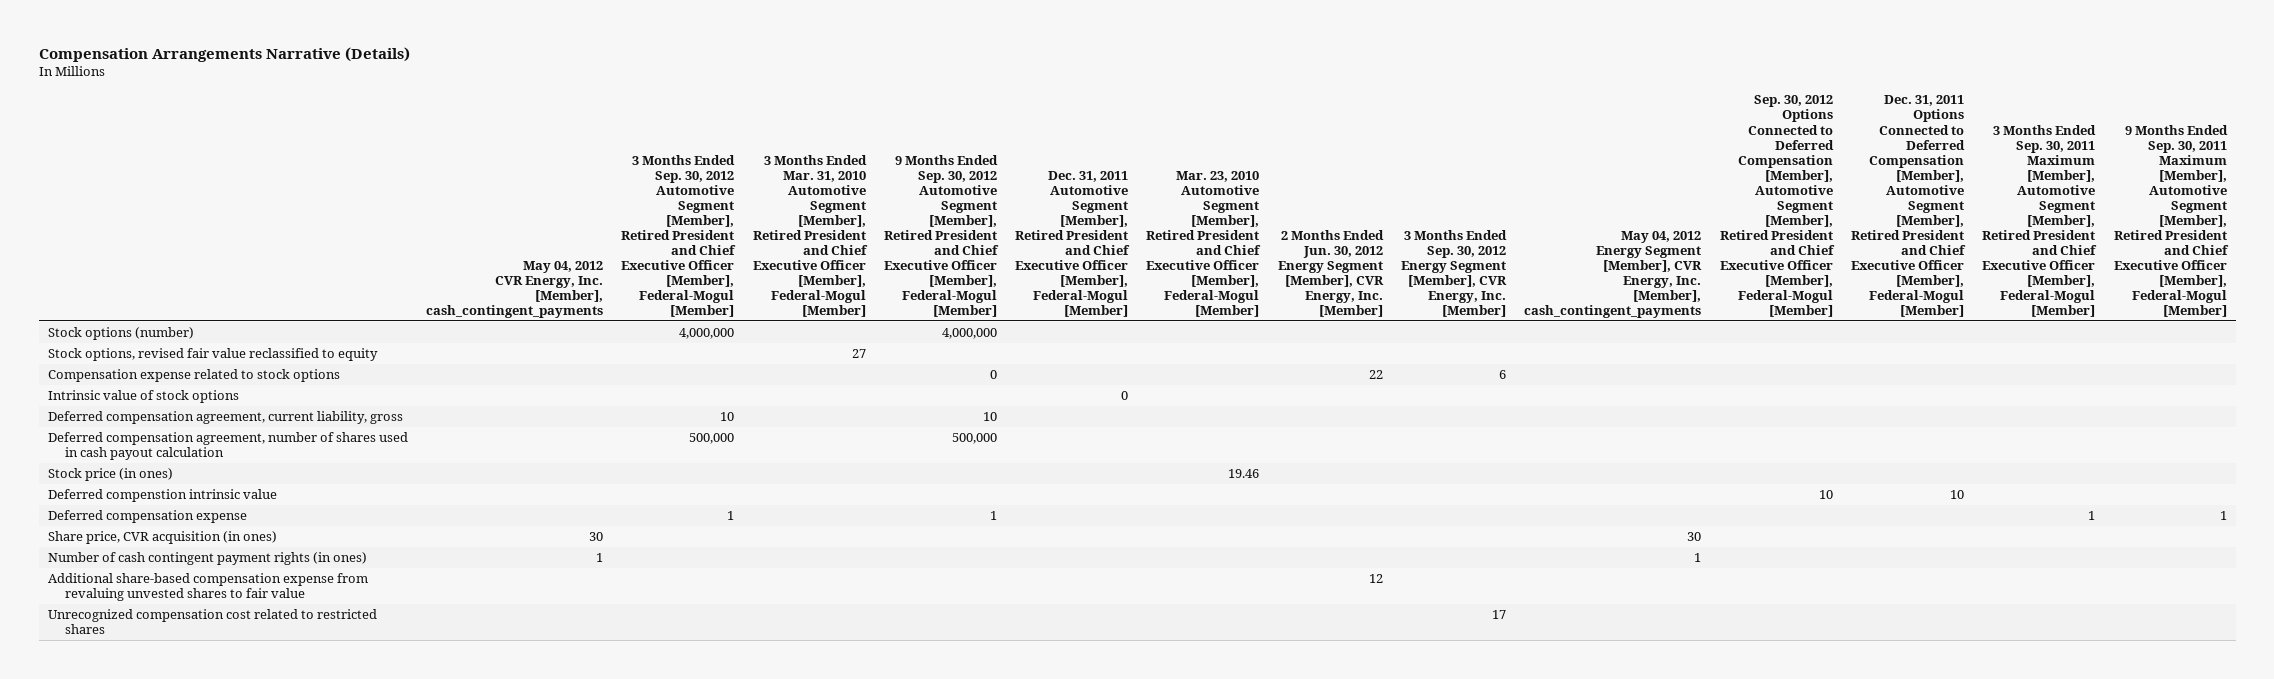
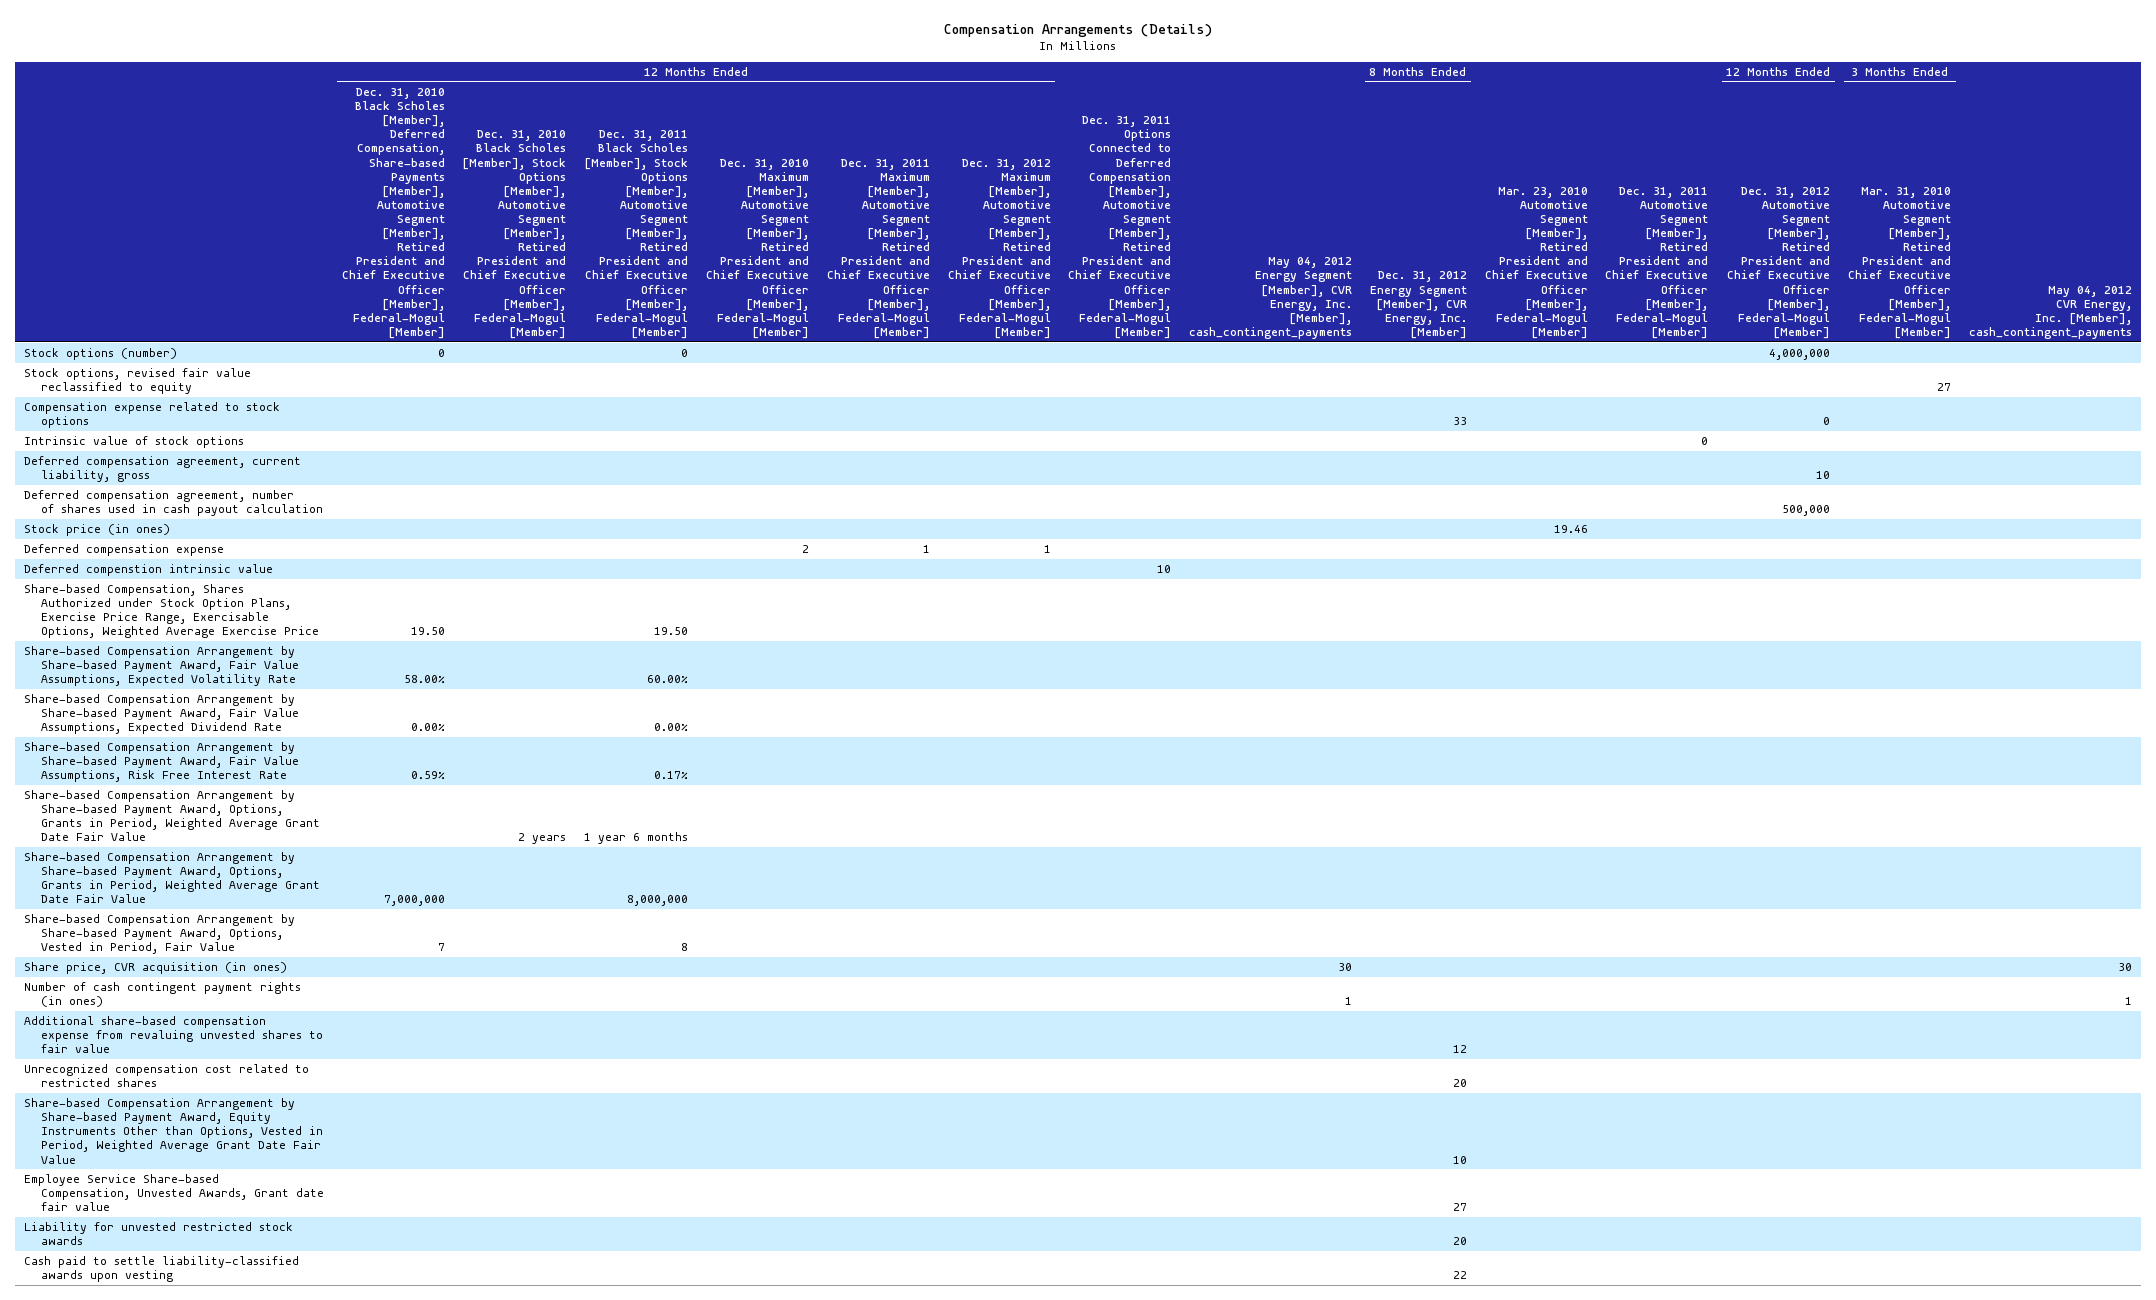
- Compensation Arrangements Narrative (Details)
+ Compensation Arrangements (Details)
- | May 04, 2012 CVR Energy, Inc. [Member], cash_contingent_payments | 3 Months Ended Sep. 30, 2012 Automotive Segment [Member], Retired President and Chief Executive Officer [Member], Federal-Mogul [Member] | 3 Months Ended Mar. 31, 2010 Automotive Segment [Member], Retired President and Chief Executive Officer [Member], Federal-Mogul [Member] | 9 Months Ended Sep. 30, 2012 Automotive Segment [Member], Retired President and Chief Executive Officer [Member], Federal-Mogul [Member] | Dec. 31, 2011 Automotive Segment [Member], Retired President and Chief Executive Officer [Member], Federal-Mogul [Member] | Mar. 23, 2010 Automotive Segment [Member], Retired President and Chief Executive Officer [Member], Federal-Mogul [Member] | 2 Months Ended Jun. 30, 2012 Energy Segment [Member], CVR Energy, Inc. [Member] | 3 Months Ended Sep. 30, 2012 Energy Segment [Member], CVR Energy, Inc. [Member] | May 04, 2012 Energy Segment [Member], CVR Energy, Inc. [Member], cash_contingent_payments | Sep. 30, 2012 Options Connected to Deferred Compensation [Member], Automotive Segment [Member], Retired President and Chief Executive Officer [Member], Federal-Mogul [Member] | Dec. 31, 2011 Options Connected to Deferred Compensation [Member], Automotive Segment [Member], Retired President and Chief Executive Officer [Member], Federal-Mogul [Member] | 3 Months Ended Sep. 30, 2011 Maximum [Member], Automotive Segment [Member], Retired President and Chief Executive Officer [Member], Federal-Mogul [Member] | 9 Months Ended Sep. 30, 2011 Maximum [Member], Automotive Segment [Member], Retired President and Chief Executive Officer [Member], Federal-Mogul [Member]
+ | 12 Months Ended Dec. 31, 2010 Black Scholes [Member], Deferred Compensation, Share-based Payments [Member], Automotive Segment [Member], Retired President and Chief Executive Officer [Member], Federal-Mogul [Member] | 12 Months Ended Dec. 31, 2010 Black Scholes [Member], Stock Options [Member], Automotive Segment [Member], Retired President and Chief Executive Officer [Member], Federal-Mogul [Member] | 12 Months Ended Dec. 31, 2011 Black Scholes [Member], Stock Options [Member], Automotive Segment [Member], Retired President and Chief Executive Officer [Member], Federal-Mogul [Member] | 12 Months Ended Dec. 31, 2010 Maximum [Member], Automotive Segment [Member], Retired President and Chief Executive Officer [Member], Federal-Mogul [Member] | 12 Months Ended Dec. 31, 2011 Maximum [Member], Automotive Segment [Member], Retired President and Chief Executive Officer [Member], Federal-Mogul [Member] | 12 Months Ended Dec. 31, 2012 Maximum [Member], Automotive Segment [Member], Retired President and Chief Executive Officer [Member], Federal-Mogul [Member] | Dec. 31, 2011 Options Connected to Deferred Compensation [Member], Automotive Segment [Member], Retired President and Chief Executive Officer [Member], Federal-Mogul [Member] | May 04, 2012 Energy Segment [Member], CVR Energy, Inc. [Member], cash_contingent_payments | 8 Months Ended Dec. 31, 2012 Energy Segment [Member], CVR Energy, Inc. [Member] | Mar. 23, 2010 Automotive Segment [Member], Retired President and Chief Executive Officer [Member], Federal-Mogul [Member] | Dec. 31, 2011 Automotive Segment [Member], Retired President and Chief Executive Officer [Member], Federal-Mogul [Member] | 12 Months Ended Dec. 31, 2012 Automotive Segment [Member], Retired President and Chief Executive Officer [Member], Federal-Mogul [Member] | 3 Months Ended Mar. 31, 2010 Automotive Segment [Member], Retired President and Chief Executive Officer [Member], Federal-Mogul [Member] | May 04, 2012 CVR Energy, Inc. [Member], cash_contingent_payments
moved down: Deferred compenstion intrinsic value | | | | | | | 10 | | | | | | |
+ Share-based Compensation, Shares Authorized under Stock Option Plans, Exercise Price Range, Exercisable Options, Weighted Average Exercise Price | 19.50 | | 19.50 | | | | | | | | | | |
+ Share-based Compensation Arrangement by Share-based Payment Award, Fair Value Assumptions, Expected Volatility Rate | 58.00% | | 60.00% | | | | | | | | | | |
+ Share-based Compensation Arrangement by Share-based Payment Award, Fair Value Assumptions, Expected Dividend Rate | 0.00% | | 0.00% | | | | | | | | | | |
+ Share-based Compensation Arrangement by Share-based Payment Award, Fair Value Assumptions, Risk Free Interest Rate | 0.59% | | 0.17% | | | | | | | | | | |
+ Share-based Compensation Arrangement by Share-based Payment Award, Options, Grants in Period, Weighted Average Grant Date Fair Value | | 2 years | 1 year 6 months | | | | | | | | | | |
+ Share-based Compensation Arrangement by Share-based Payment Award, Options, Grants in Period, Weighted Average Grant Date Fair Value | 7,000,000 | | 8,000,000 | | | | | | | | | | |
+ Share-based Compensation Arrangement by Share-based Payment Award, Options, Vested in Period, Fair Value | 7 | | 8 | | | | | | | | | | |
+ Share-based Compensation Arrangement by Share-based Payment Award, Equity Instruments Other than Options, Vested in Period, Weighted Average Grant Date Fair Value | | | | | | | | | 10 | | | | |
+ Employee Service Share-based Compensation, Unvested Awards, Grant date fair value | | | | | | | | | 27 | | | | |
+ Liability for unvested restricted stock awards | | | | | | | | | 20 | | | | |
+ Cash paid to settle liability-classified awards upon vesting | | | | | | | | | 22 | | | | |

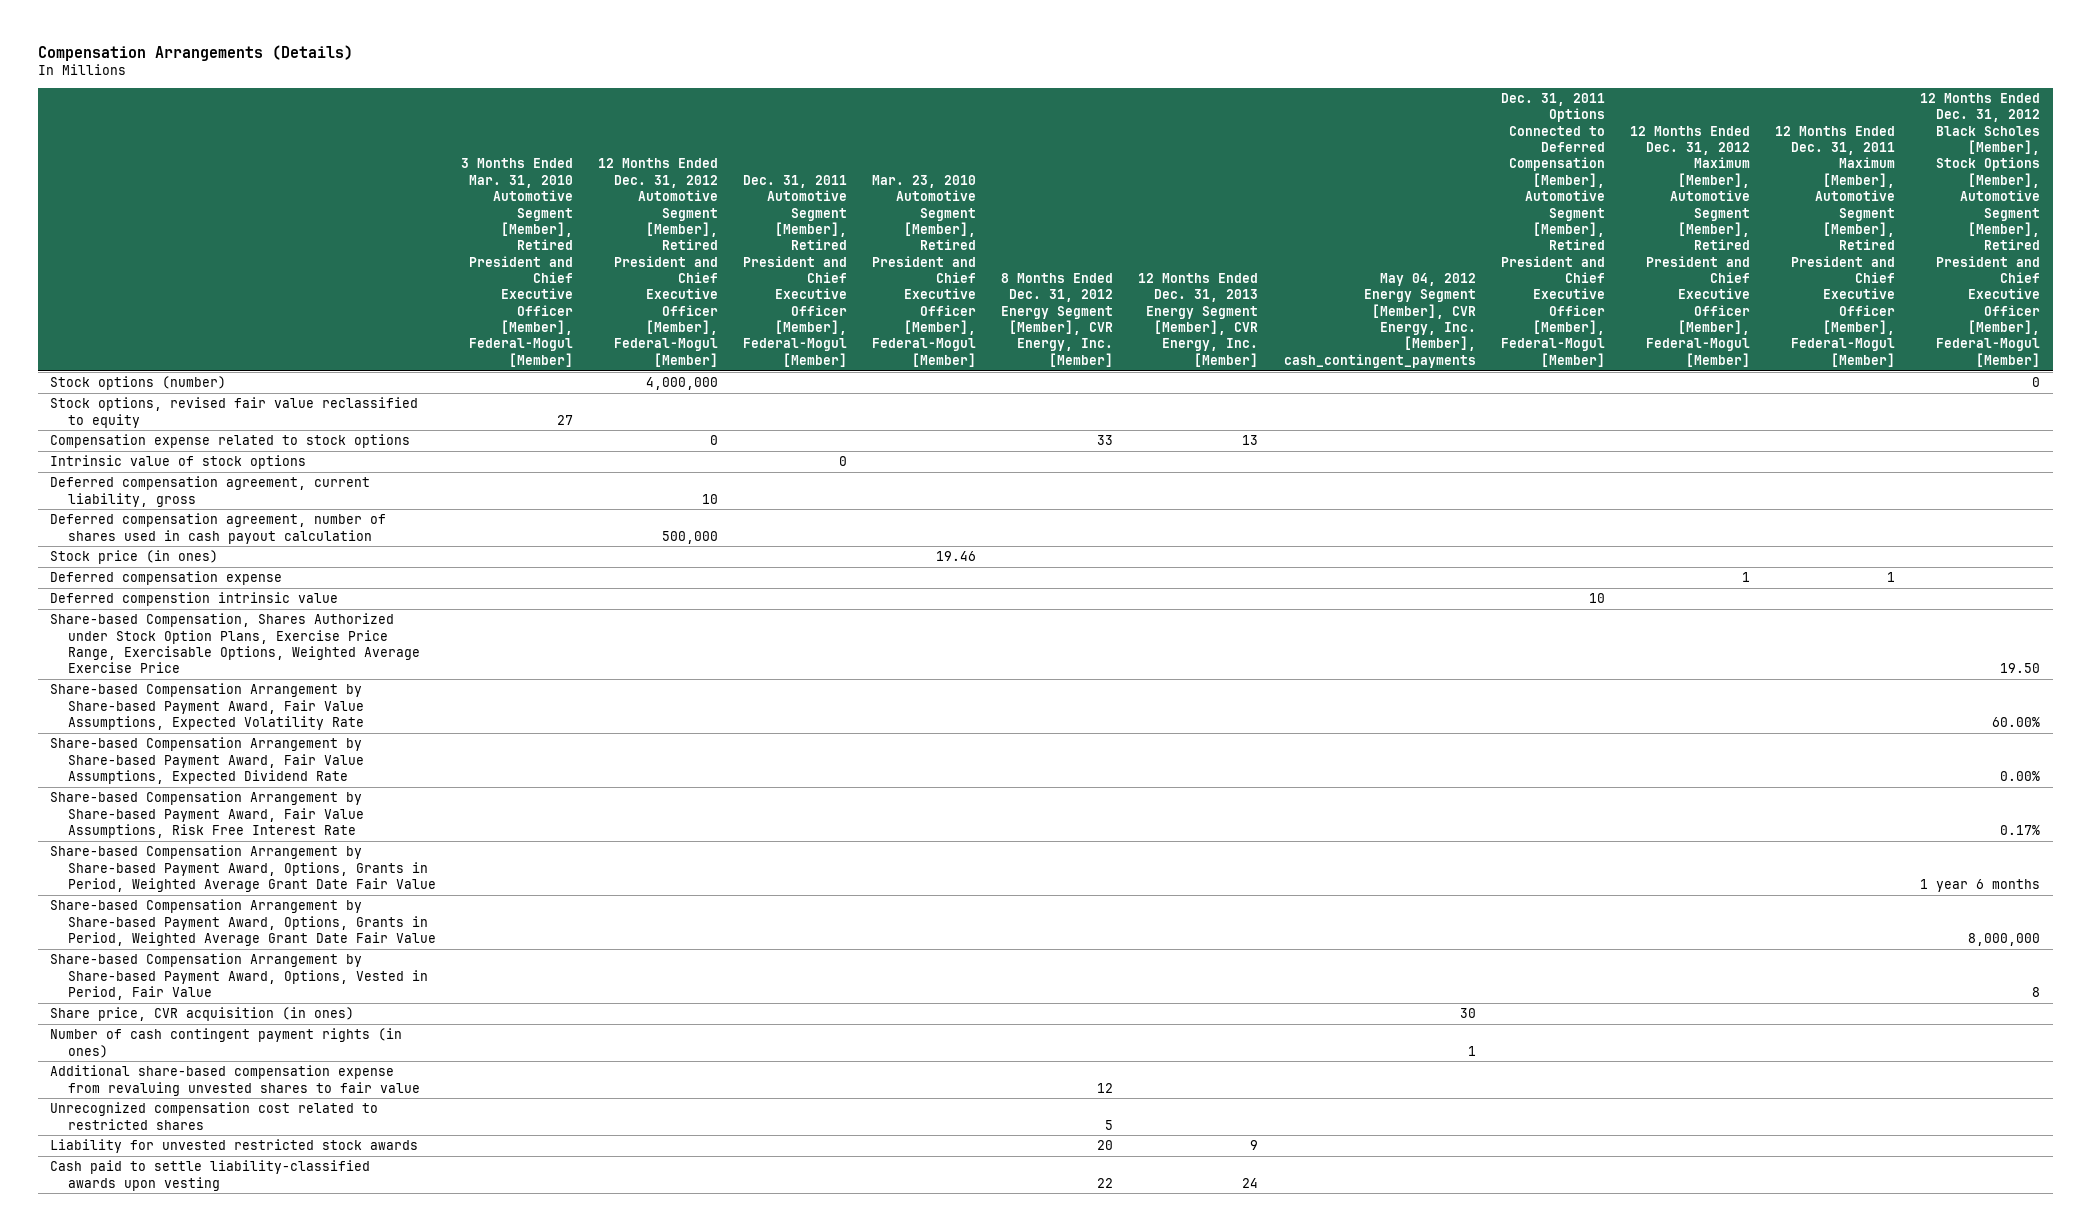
- | 12 Months Ended Dec. 31, 2010 Black Scholes [Member], Deferred Compensation, Share-based Payments [Member], Automotive Segment [Member], Retired President and Chief Executive Officer [Member], Federal-Mogul [Member] | 12 Months Ended Dec. 31, 2010 Black Scholes [Member], Stock Options [Member], Automotive Segment [Member], Retired President and Chief Executive Officer [Member], Federal-Mogul [Member] | 12 Months Ended Dec. 31, 2011 Black Scholes [Member], Stock Options [Member], Automotive Segment [Member], Retired President and Chief Executive Officer [Member], Federal-Mogul [Member] | 12 Months Ended Dec. 31, 2010 Maximum [Member], Automotive Segment [Member], Retired President and Chief Executive Officer [Member], Federal-Mogul [Member] | 12 Months Ended Dec. 31, 2011 Maximum [Member], Automotive Segment [Member], Retired President and Chief Executive Officer [Member], Federal-Mogul [Member] | 12 Months Ended Dec. 31, 2012 Maximum [Member], Automotive Segment [Member], Retired President and Chief Executive Officer [Member], Federal-Mogul [Member] | Dec. 31, 2011 Options Connected to Deferred Compensation [Member], Automotive Segment [Member], Retired President and Chief Executive Officer [Member], Federal-Mogul [Member] | May 04, 2012 Energy Segment [Member], CVR Energy, Inc. [Member], cash_contingent_payments | 8 Months Ended Dec. 31, 2012 Energy Segment [Member], CVR Energy, Inc. [Member] | Mar. 23, 2010 Automotive Segment [Member], Retired President and Chief Executive Officer [Member], Federal-Mogul [Member] | Dec. 31, 2011 Automotive Segment [Member], Retired President and Chief Executive Officer [Member], Federal-Mogul [Member] | 12 Months Ended Dec. 31, 2012 Automotive Segment [Member], Retired President and Chief Executive Officer [Member], Federal-Mogul [Member] | 3 Months Ended Mar. 31, 2010 Automotive Segment [Member], Retired President and Chief Executive Officer [Member], Federal-Mogul [Member] | May 04, 2012 CVR Energy, Inc. [Member], cash_contingent_payments
+ | 3 Months Ended Mar. 31, 2010 Automotive Segment [Member], Retired President and Chief Executive Officer [Member], Federal-Mogul [Member] | 12 Months Ended Dec. 31, 2012 Automotive Segment [Member], Retired President and Chief Executive Officer [Member], Federal-Mogul [Member] | Dec. 31, 2011 Automotive Segment [Member], Retired President and Chief Executive Officer [Member], Federal-Mogul [Member] | Mar. 23, 2010 Automotive Segment [Member], Retired President and Chief Executive Officer [Member], Federal-Mogul [Member] | 8 Months Ended Dec. 31, 2012 Energy Segment [Member], CVR Energy, Inc. [Member] | 12 Months Ended Dec. 31, 2013 Energy Segment [Member], CVR Energy, Inc. [Member] | May 04, 2012 Energy Segment [Member], CVR Energy, Inc. [Member], cash_contingent_payments | Dec. 31, 2011 Options Connected to Deferred Compensation [Member], Automotive Segment [Member], Retired President and Chief Executive Officer [Member], Federal-Mogul [Member] | 12 Months Ended Dec. 31, 2012 Maximum [Member], Automotive Segment [Member], Retired President and Chief Executive Officer [Member], Federal-Mogul [Member] | 12 Months Ended Dec. 31, 2011 Maximum [Member], Automotive Segment [Member], Retired President and Chief Executive Officer [Member], Federal-Mogul [Member] | 12 Months Ended Dec. 31, 2012 Black Scholes [Member], Stock Options [Member], Automotive Segment [Member], Retired President and Chief Executive Officer [Member], Federal-Mogul [Member]
- Unrecognized compensation cost related to restricted shares | | | | | | | | | 20 | | | | |
- Share-based Compensation Arrangement by Share-based Payment Award, Equity Instruments Other than Options, Vested in Period, Weighted Average Grant Date Fair Value | | | | | | | | | 10 | | | | |
- Employee Service Share-based Compensation, Unvested Awards, Grant date fair value | | | | | | | | | 27 | | | | |
+ Unrecognized compensation cost related to restricted shares | | | | | 5 | | | | | |

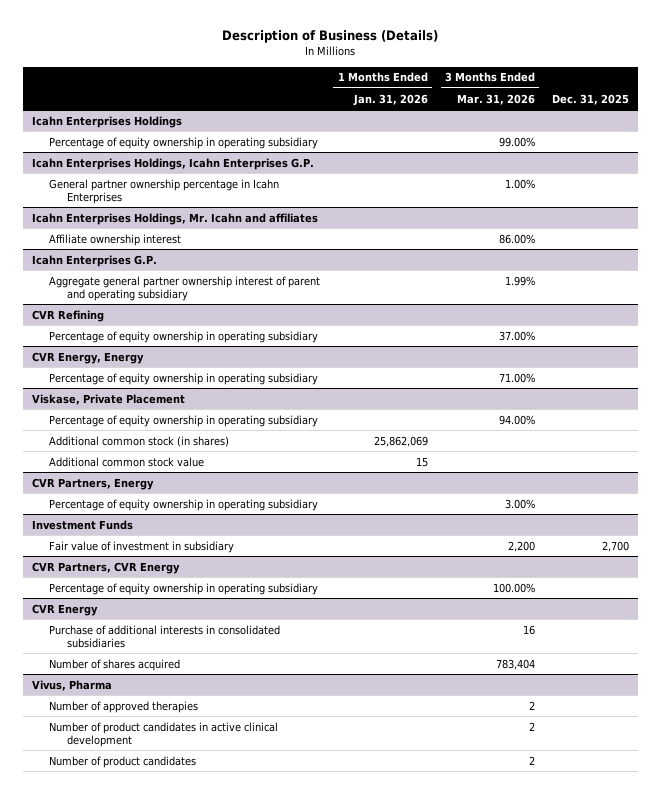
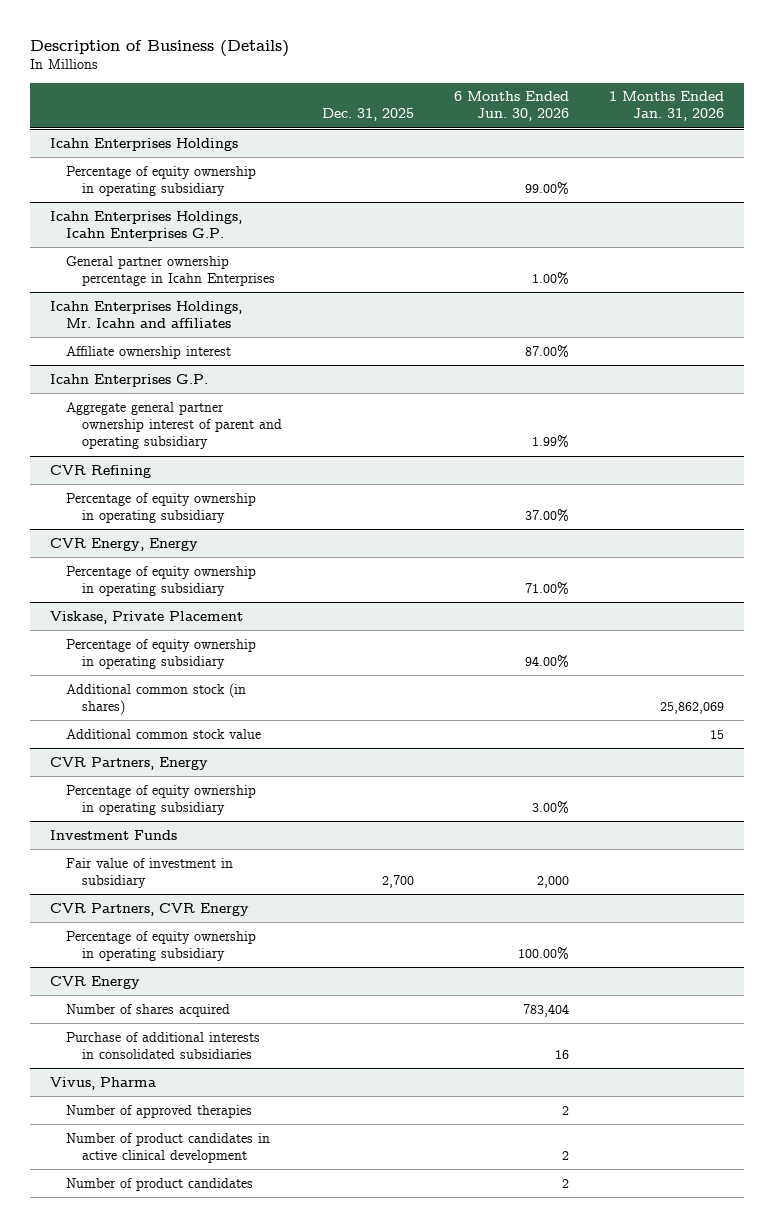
- | 1 Months Ended Jan. 31, 2026 | 3 Months Ended Mar. 31, 2026 | Dec. 31, 2025
+ | Dec. 31, 2025 | 6 Months Ended Jun. 30, 2026 | 1 Months Ended Jan. 31, 2026
@ CVR Energy
moved down: Purchase of additional interests in consolidated subsidiaries | | 16 |

